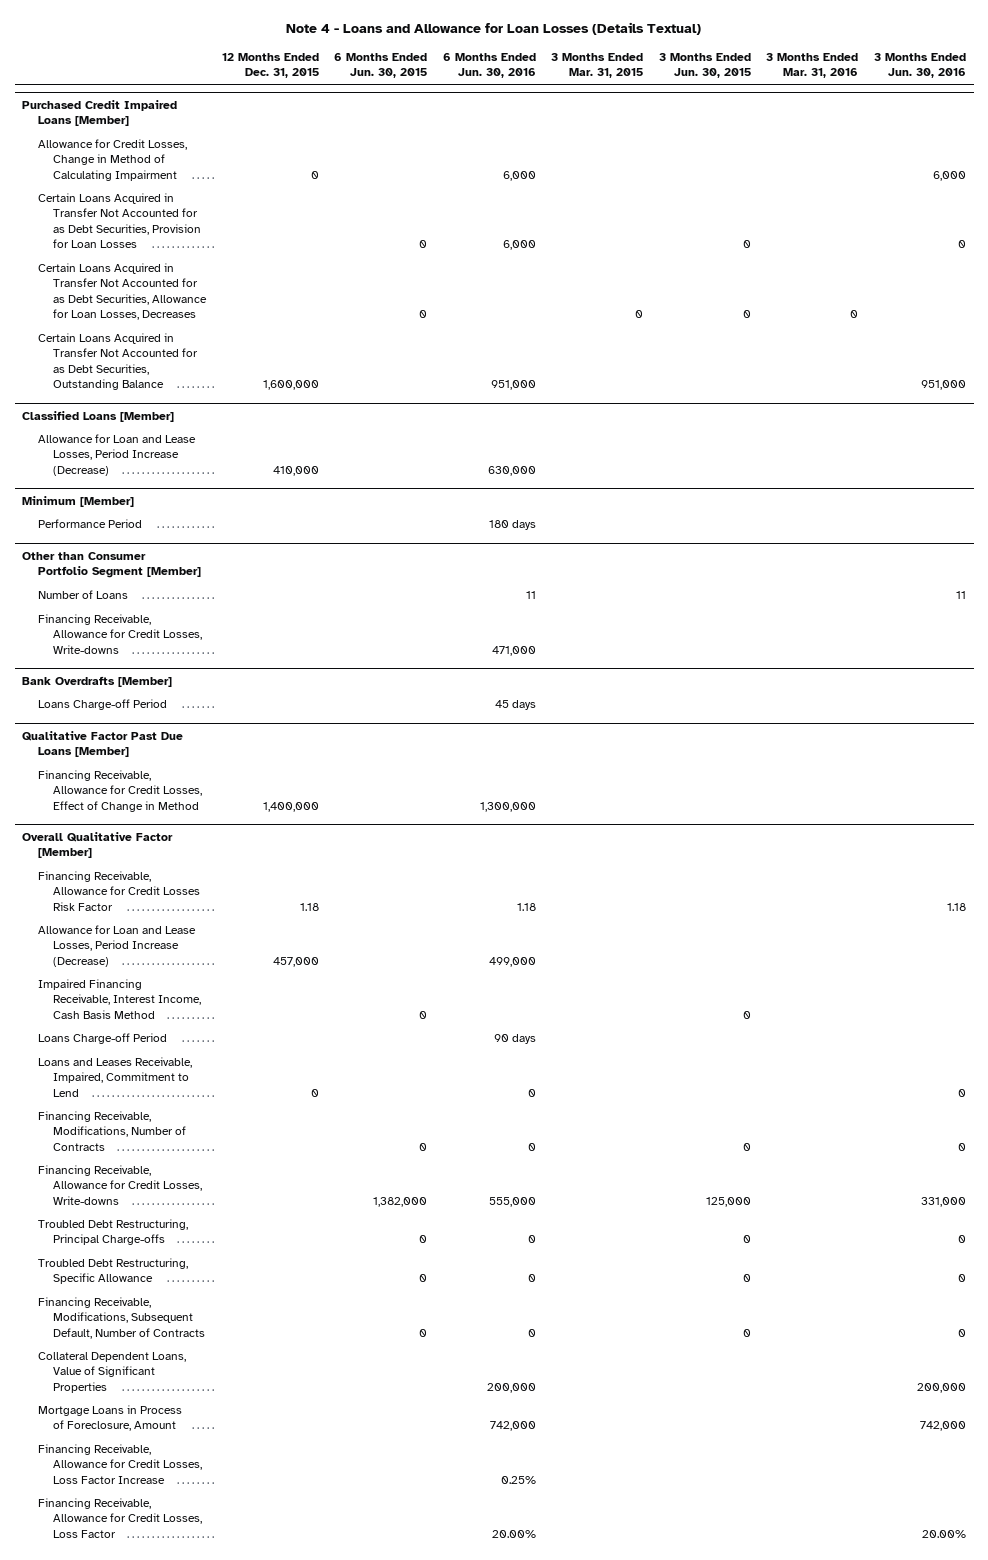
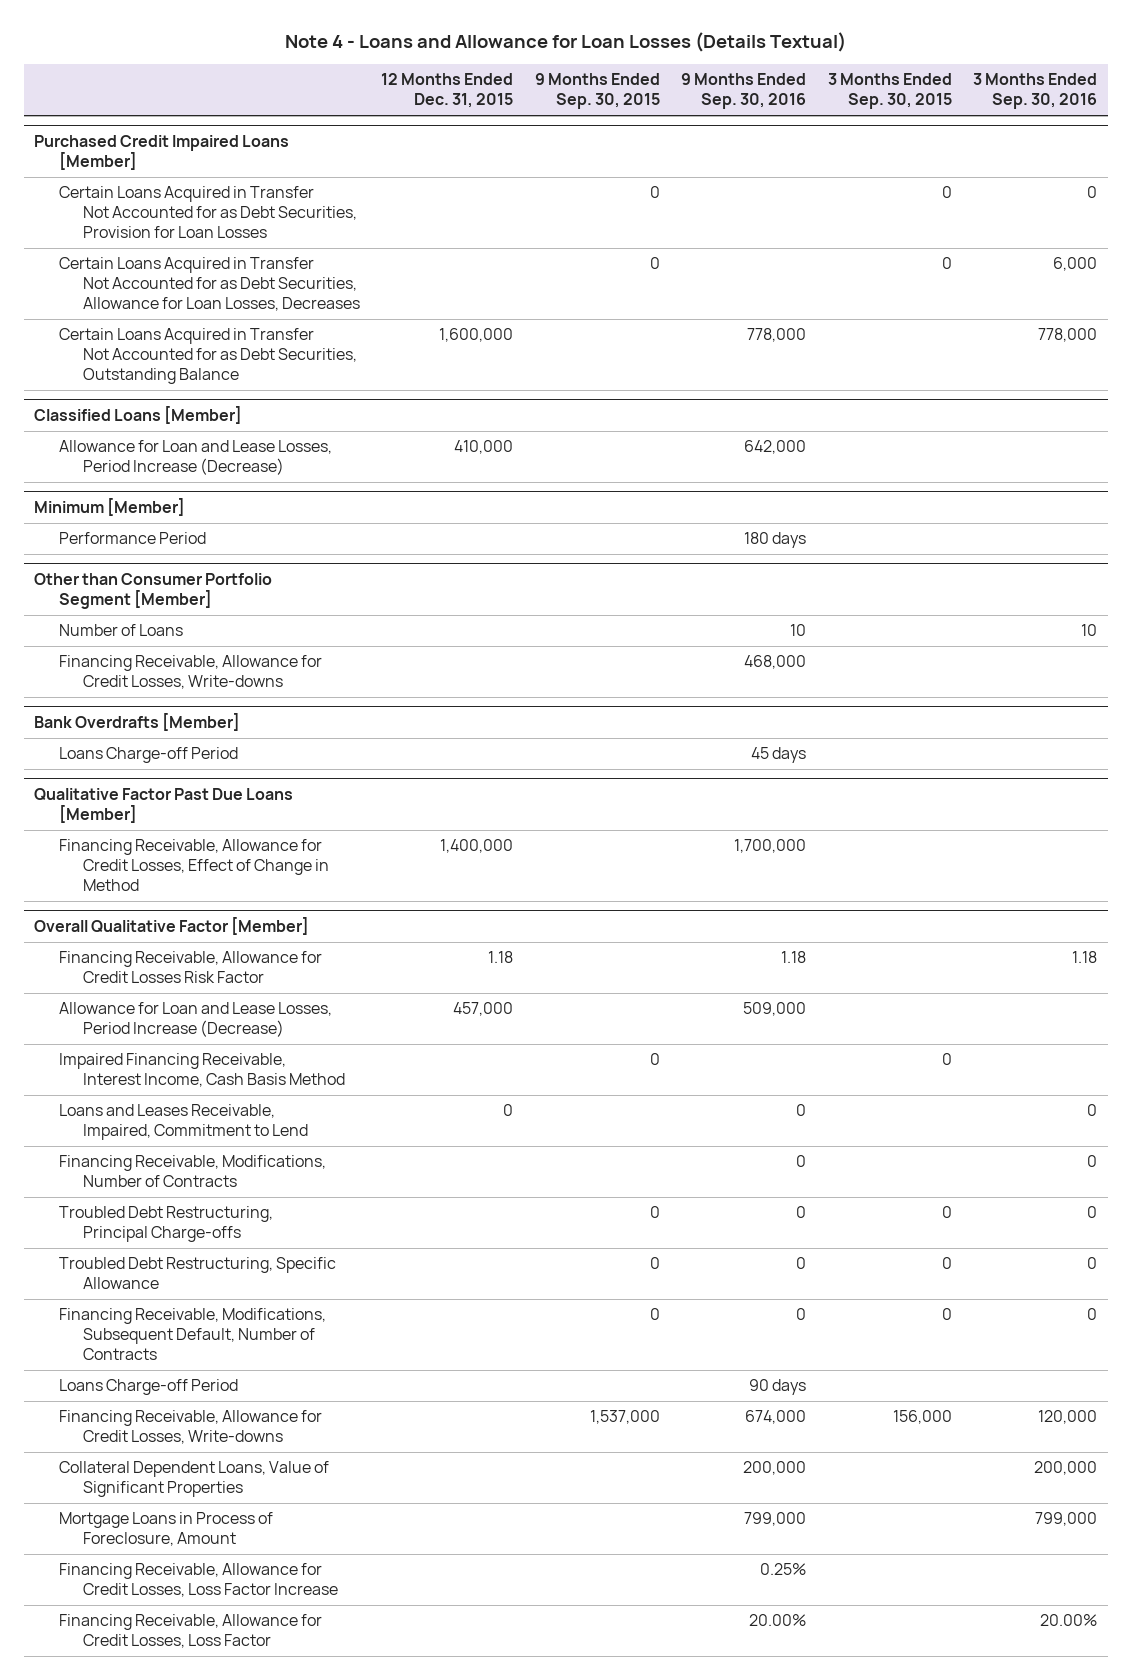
- | 12 Months Ended Dec. 31, 2015 | 6 Months Ended Jun. 30, 2015 | 6 Months Ended Jun. 30, 2016 | 3 Months Ended Mar. 31, 2015 | 3 Months Ended Jun. 30, 2015 | 3 Months Ended Mar. 31, 2016 | 3 Months Ended Jun. 30, 2016
+ | 12 Months Ended Dec. 31, 2015 | 9 Months Ended Sep. 30, 2015 | 9 Months Ended Sep. 30, 2016 | 3 Months Ended Sep. 30, 2015 | 3 Months Ended Sep. 30, 2016
@ Purchased Credit Impaired Loans [Member]
- Allowance for Credit Losses, Change in Method of Calculating Impairment | 0 | | 6,000 | | | | 6,000
@ Overall Qualitative Factor [Member]
moved down: Loans Charge-off Period | | | 90 days | |
moved down: Financing Receivable, Allowance for Credit Losses, Write-downs | | 1,537,000 | 674,000 | 156,000 | 120,000

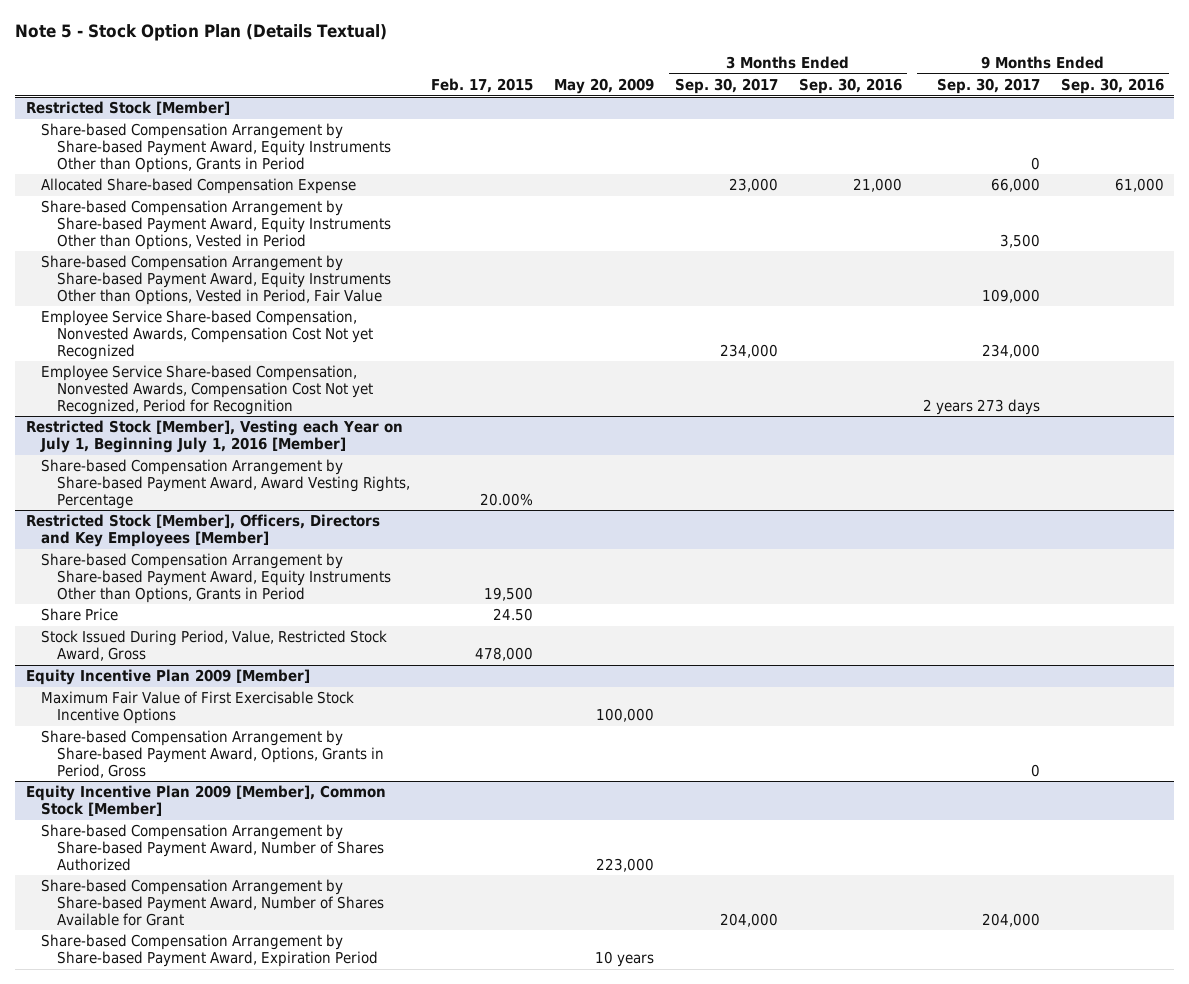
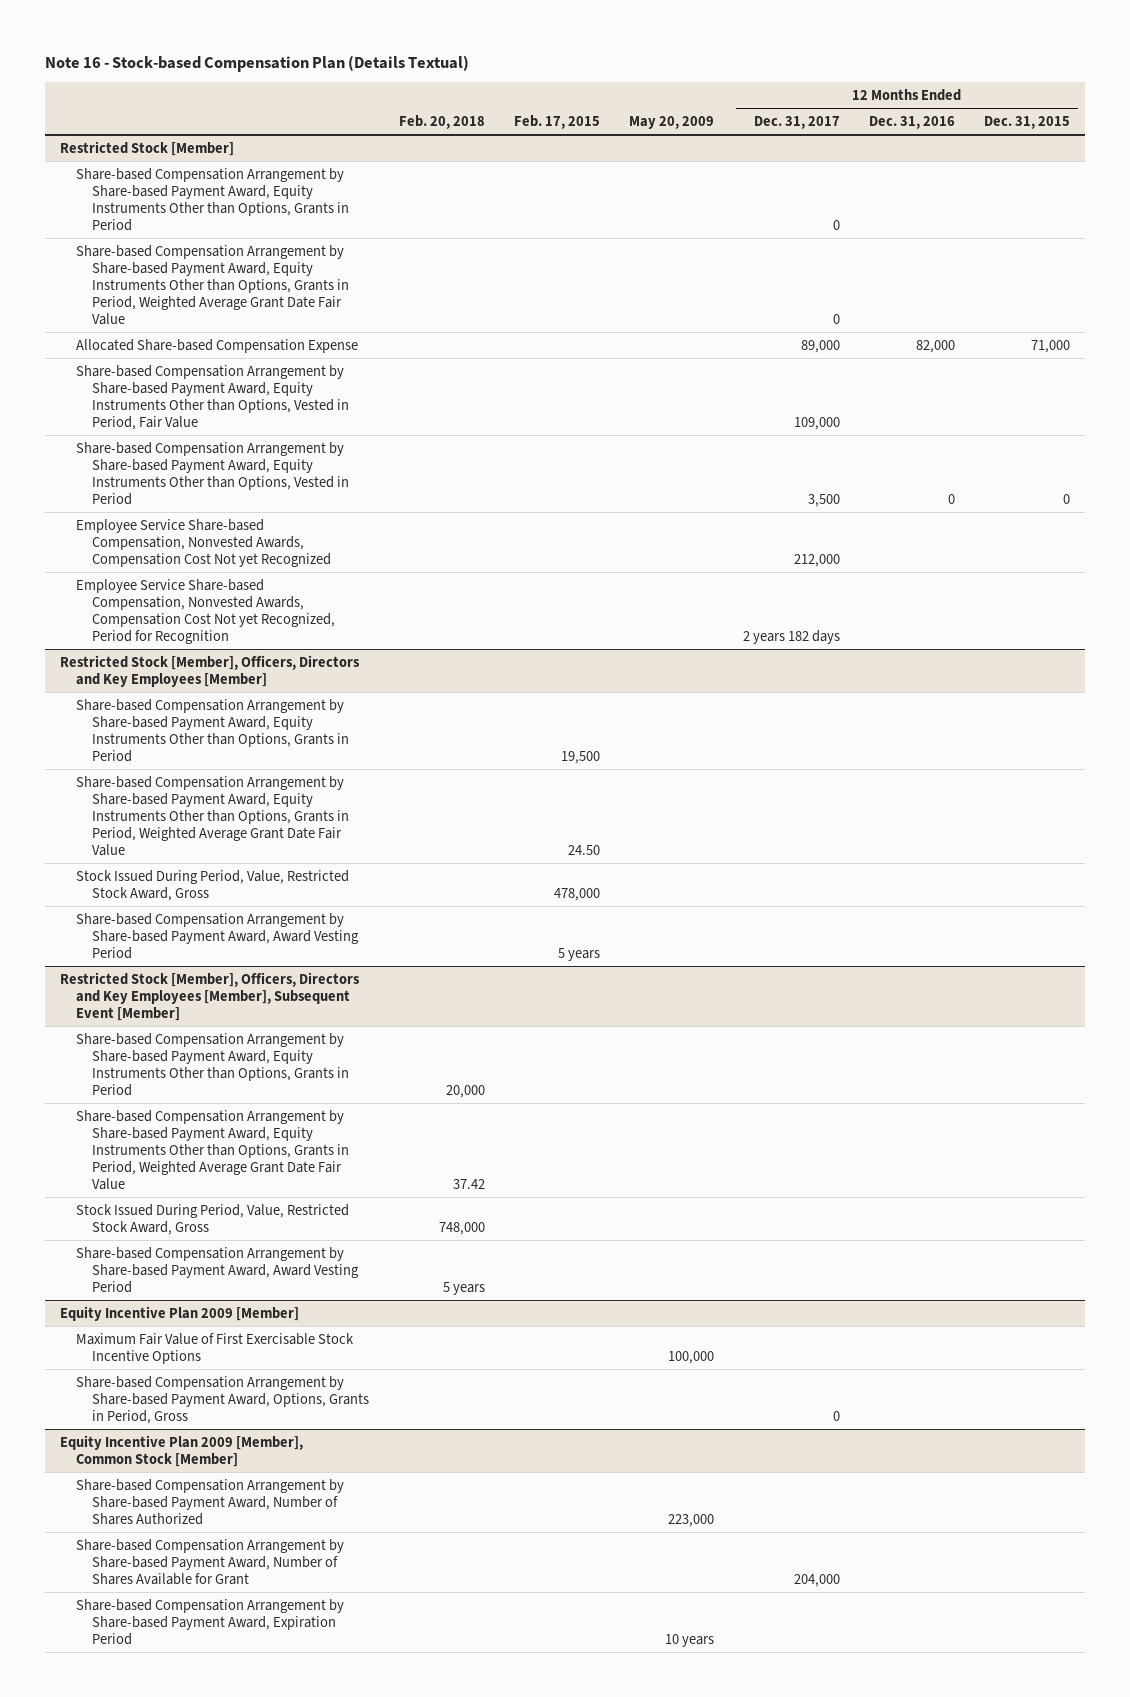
- Note 5 - Stock Option Plan (Details Textual)
+ Note 16 - Stock-based Compensation Plan (Details Textual)
- | Feb. 17, 2015 | May 20, 2009 | 3 Months Ended Sep. 30, 2017 | 3 Months Ended Sep. 30, 2016 | 9 Months Ended Sep. 30, 2017 | 9 Months Ended Sep. 30, 2016
+ | Feb. 20, 2018 | Feb. 17, 2015 | May 20, 2009 | 12 Months Ended Dec. 31, 2017 | 12 Months Ended Dec. 31, 2016 | 12 Months Ended Dec. 31, 2015
@ Restricted Stock [Member]
+ Share-based Compensation Arrangement by Share-based Payment Award, Equity Instruments Other than Options, Grants in Period, Weighted Average Grant Date Fair Value | | | | 0 | |
moved down: Share-based Compensation Arrangement by Share-based Payment Award, Equity Instruments Other than Options, Vested in Period | | | | 3,500 | 0 | 0
- Restricted Stock [Member], Vesting each Year on July 1, Beginning July 1, 2016 [Member]
- Share-based Compensation Arrangement by Share-based Payment Award, Award Vesting Rights, Percentage | 20.00% | | | | |
@ Restricted Stock [Member], Officers, Directors and Key Employees [Member]
- Share Price | 24.50 | | | | |
+ Share-based Compensation Arrangement by Share-based Payment Award, Equity Instruments Other than Options, Grants in Period, Weighted Average Grant Date Fair Value | | 24.50 | | | |
+ Share-based Compensation Arrangement by Share-based Payment Award, Award Vesting Period | | 5 years | | | |
+ Restricted Stock [Member], Officers, Directors and Key Employees [Member], Subsequent Event [Member]
+ Share-based Compensation Arrangement by Share-based Payment Award, Equity Instruments Other than Options, Grants in Period | 20,000 | | | | |
+ Share-based Compensation Arrangement by Share-based Payment Award, Equity Instruments Other than Options, Grants in Period, Weighted Average Grant Date Fair Value | 37.42 | | | | |
+ Stock Issued During Period, Value, Restricted Stock Award, Gross | 748,000 | | | | |
+ Share-based Compensation Arrangement by Share-based Payment Award, Award Vesting Period | 5 years | | | | |

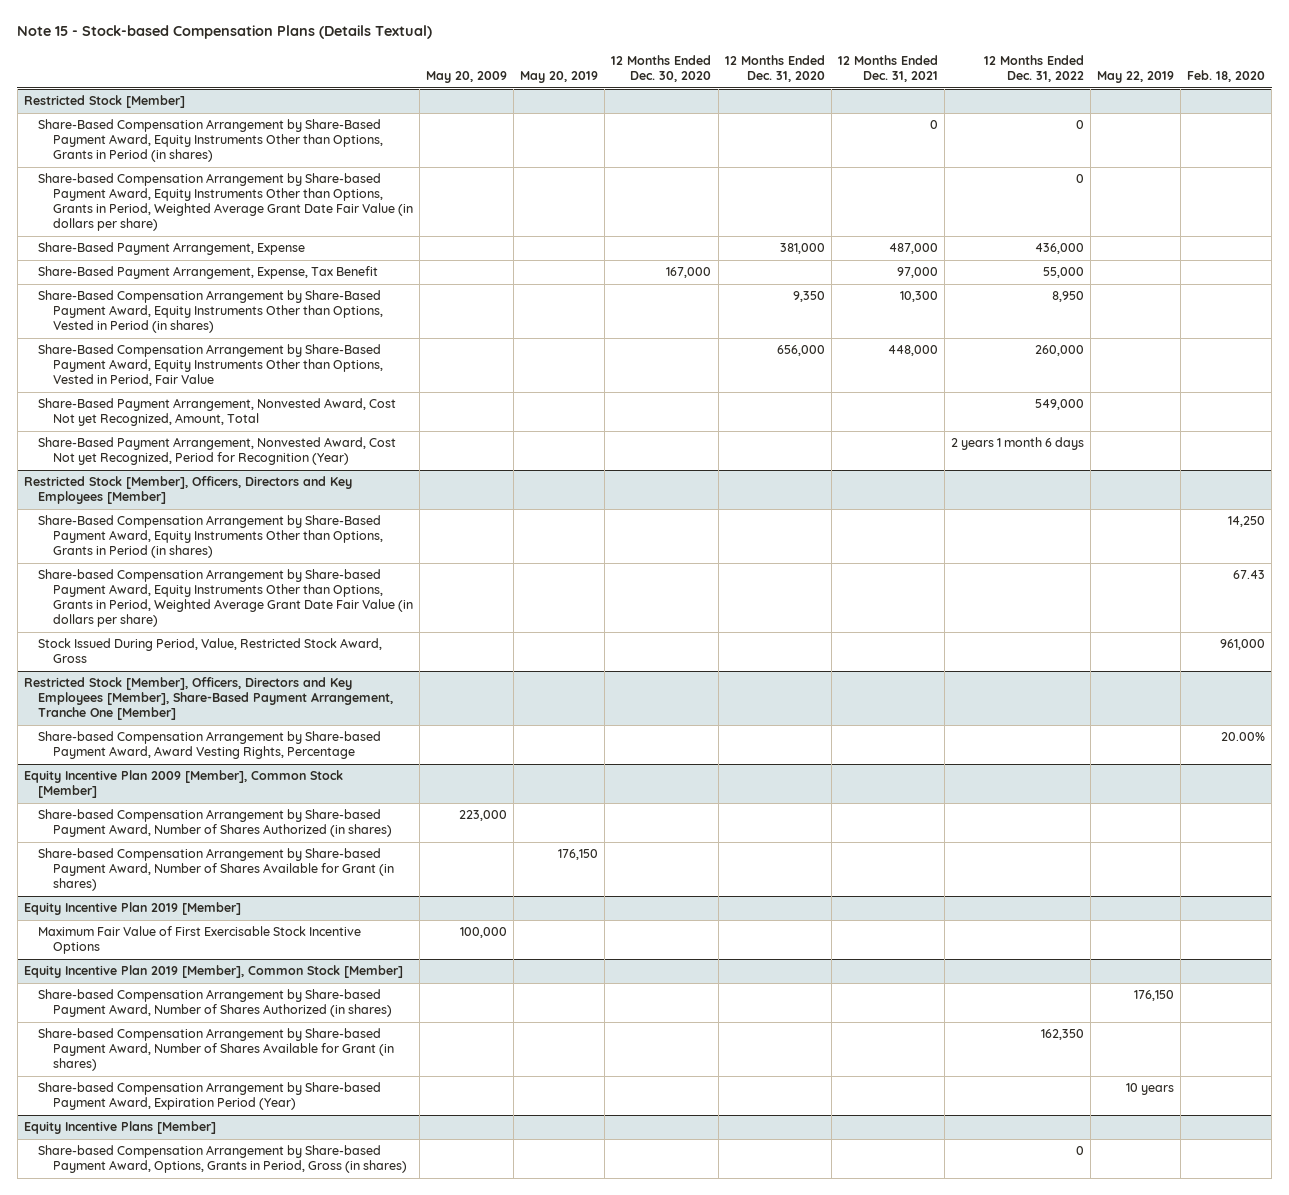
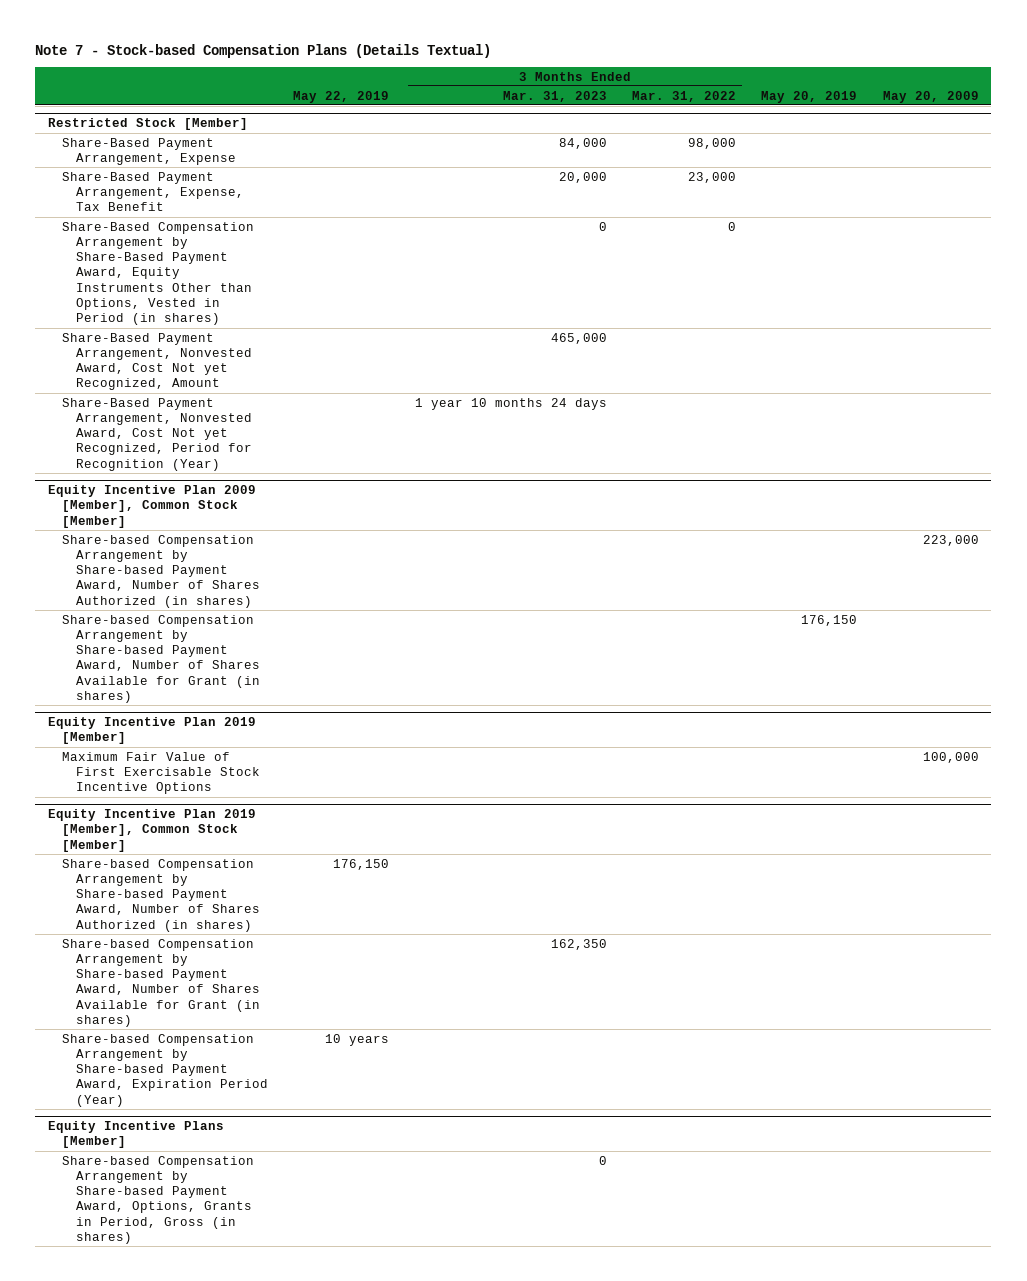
- Note 15 - Stock-based Compensation Plans (Details Textual)
+ Note 7 - Stock-based Compensation Plans (Details Textual)
- | May 20, 2009 | May 20, 2019 | 12 Months Ended Dec. 30, 2020 | 12 Months Ended Dec. 31, 2020 | 12 Months Ended Dec. 31, 2021 | 12 Months Ended Dec. 31, 2022 | May 22, 2019 | Feb. 18, 2020
+ | May 22, 2019 | 3 Months Ended Mar. 31, 2023 | 3 Months Ended Mar. 31, 2022 | May 20, 2019 | May 20, 2009
@ Restricted Stock [Member]
- Share-Based Compensation Arrangement by Share-Based Payment Award, Equity Instruments Other than Options, Grants in Period (in shares) | | | | | 0 | 0 | |
- Share-based Compensation Arrangement by Share-based Payment Award, Equity Instruments Other than Options, Grants in Period, Weighted Average Grant Date Fair Value (in dollars per share) | | | | | | 0 | |
- Share-Based Compensation Arrangement by Share-Based Payment Award, Equity Instruments Other than Options, Vested in Period, Fair Value | | | | 656,000 | 448,000 | 260,000 | |
- Share-Based Payment Arrangement, Nonvested Award, Cost Not yet Recognized, Amount, Total | | | | | | 549,000 | |
+ Share-Based Payment Arrangement, Nonvested Award, Cost Not yet Recognized, Amount | | 465,000 | | |
- Restricted Stock [Member], Officers, Directors and Key Employees [Member]
- Share-Based Compensation Arrangement by Share-Based Payment Award, Equity Instruments Other than Options, Grants in Period (in shares) | | | | | | | | 14,250
- Share-based Compensation Arrangement by Share-based Payment Award, Equity Instruments Other than Options, Grants in Period, Weighted Average Grant Date Fair Value (in dollars per share) | | | | | | | | 67.43
- Stock Issued During Period, Value, Restricted Stock Award, Gross | | | | | | | | 961,000
- Restricted Stock [Member], Officers, Directors and Key Employees [Member], Share-Based Payment Arrangement, Tranche One [Member]
- Share-based Compensation Arrangement by Share-based Payment Award, Award Vesting Rights, Percentage | | | | | | | | 20.00%

